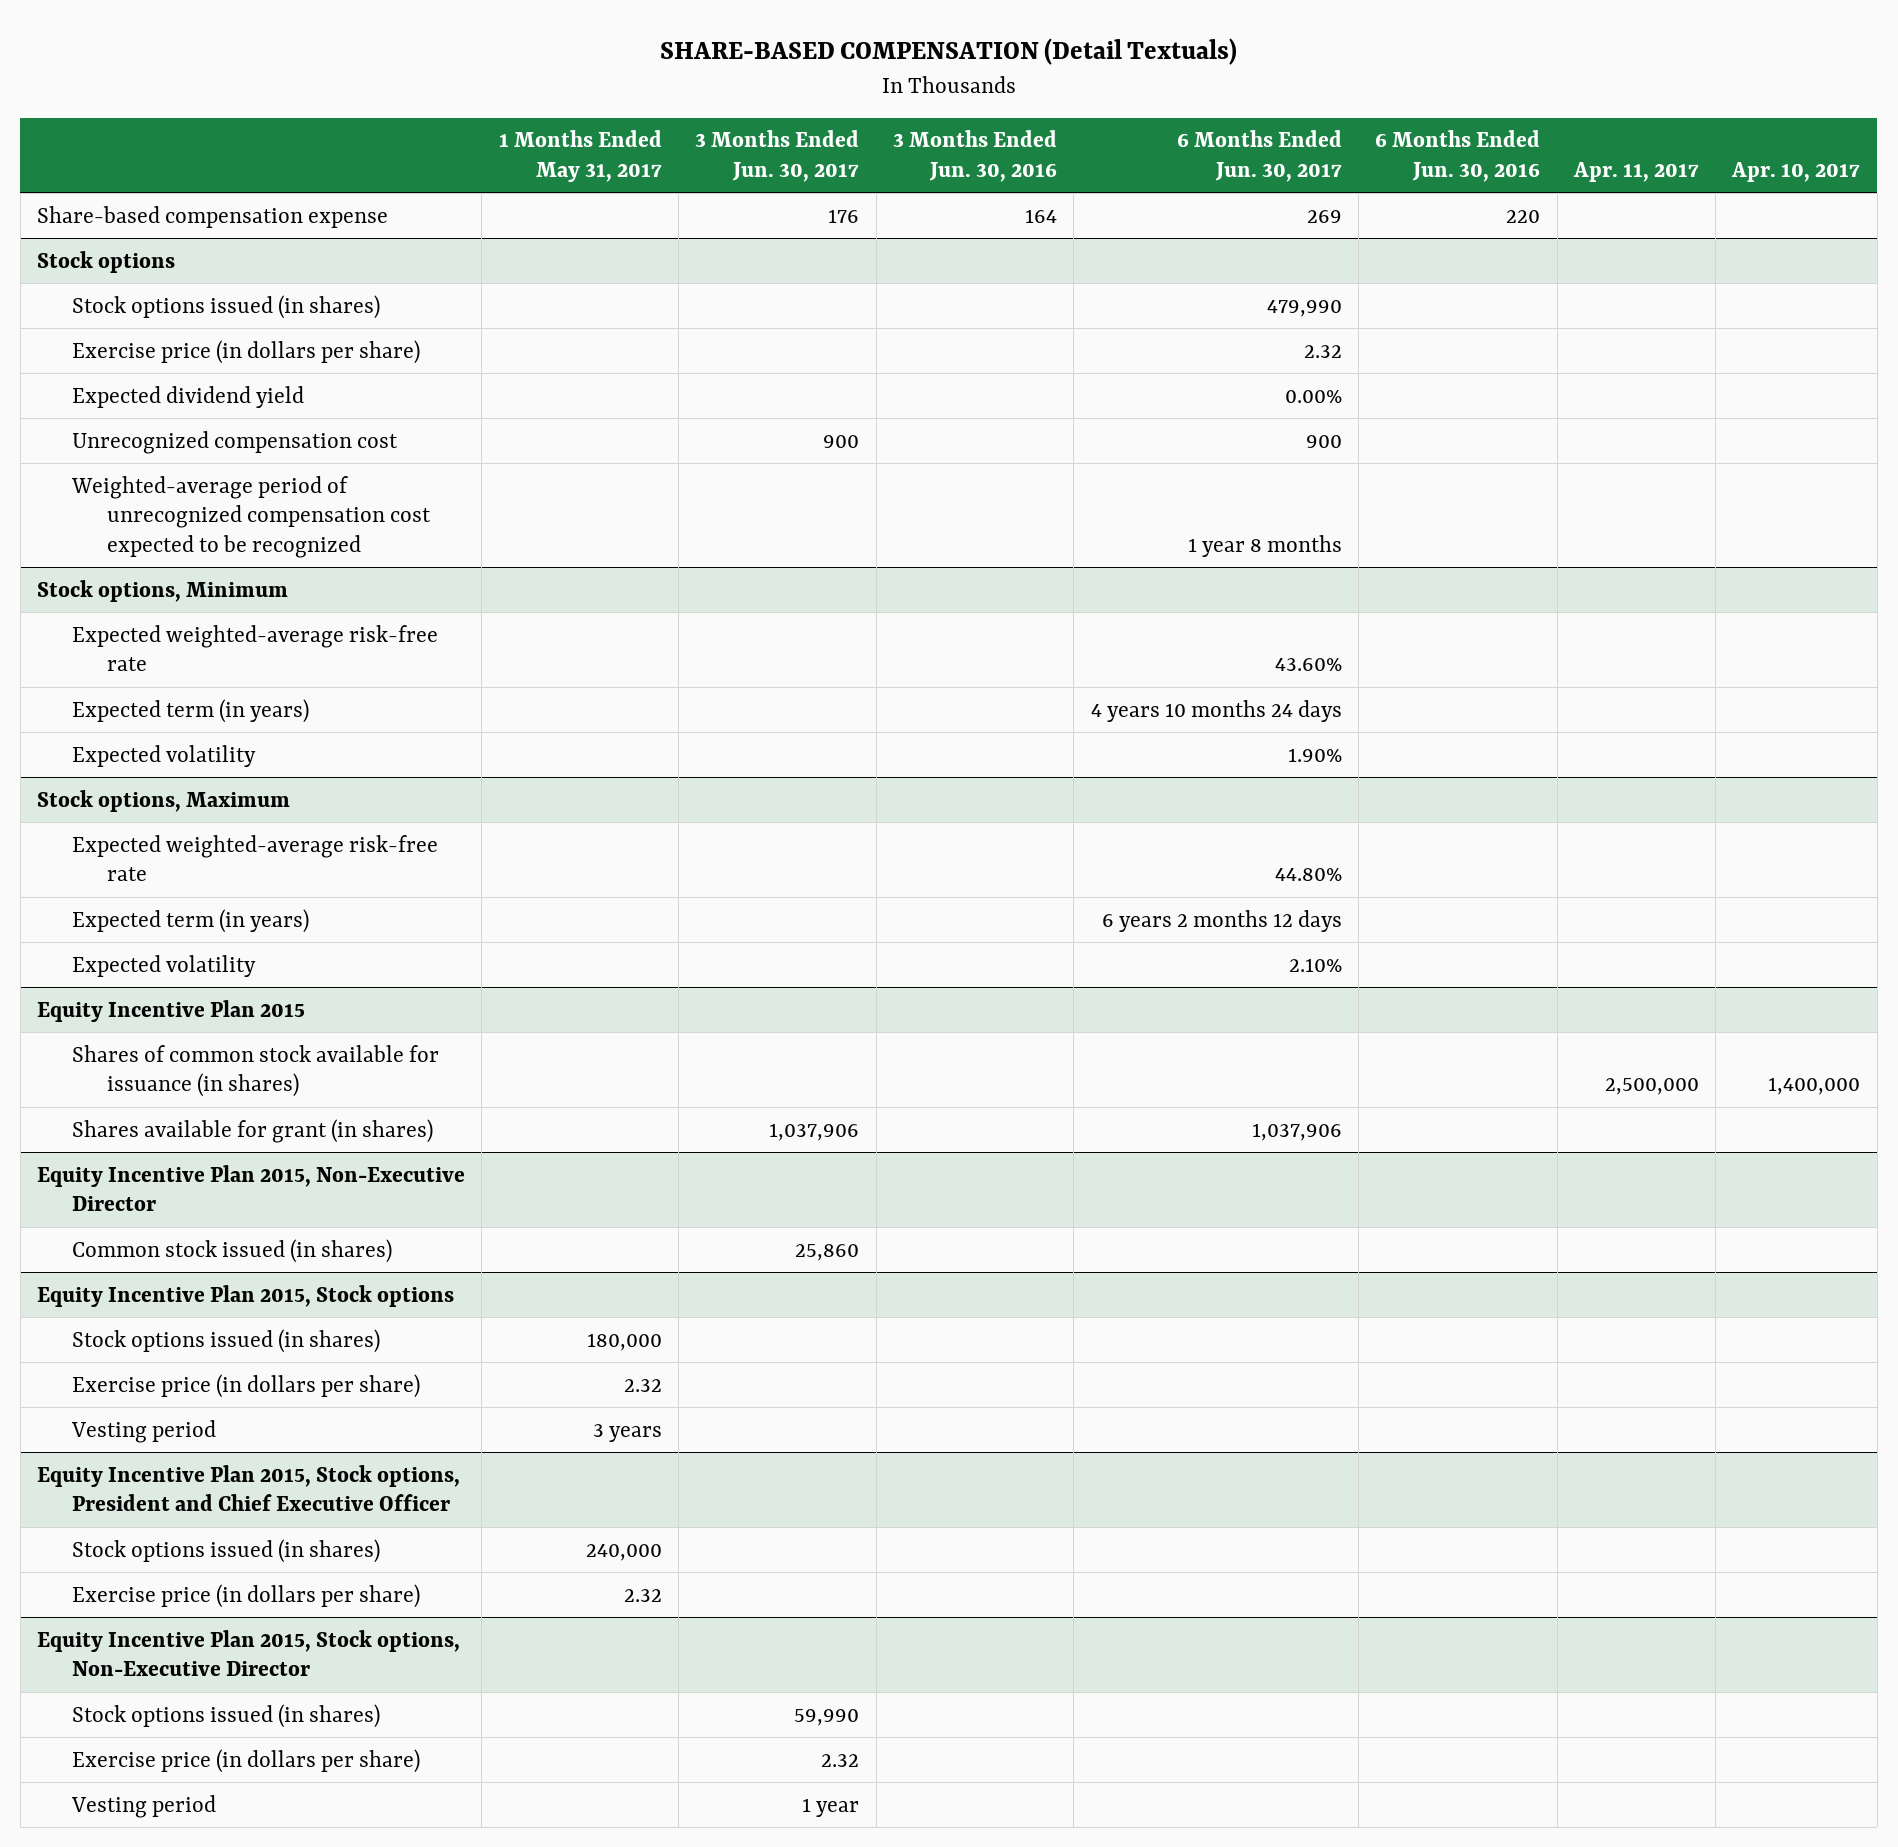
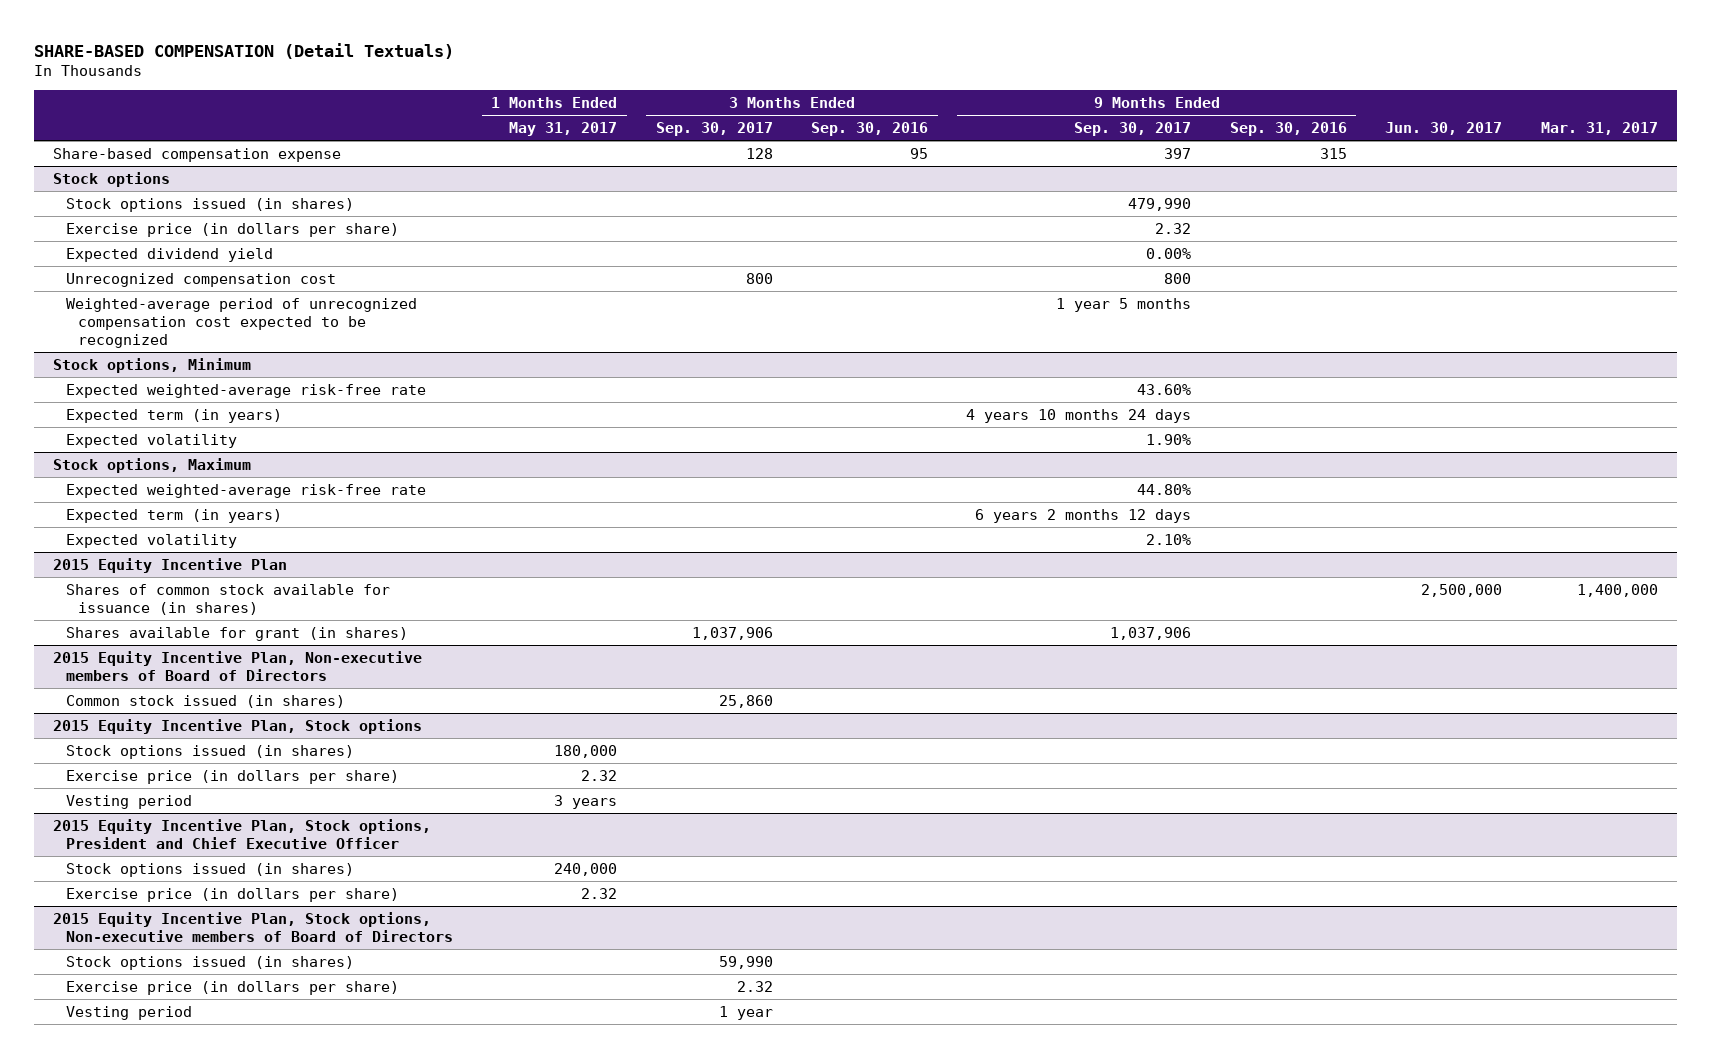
- | 1 Months Ended May 31, 2017 | 3 Months Ended Jun. 30, 2017 | 3 Months Ended Jun. 30, 2016 | 6 Months Ended Jun. 30, 2017 | 6 Months Ended Jun. 30, 2016 | Apr. 11, 2017 | Apr. 10, 2017
+ | 1 Months Ended May 31, 2017 | 3 Months Ended Sep. 30, 2017 | 3 Months Ended Sep. 30, 2016 | 9 Months Ended Sep. 30, 2017 | 9 Months Ended Sep. 30, 2016 | Jun. 30, 2017 | Mar. 31, 2017
- Equity Incentive Plan 2015
+ 2015 Equity Incentive Plan
- Equity Incentive Plan 2015, Non-Executive Director
+ 2015 Equity Incentive Plan, Non-executive members of Board of Directors
- Equity Incentive Plan 2015, Stock options
+ 2015 Equity Incentive Plan, Stock options
- Equity Incentive Plan 2015, Stock options, President and Chief Executive Officer
+ 2015 Equity Incentive Plan, Stock options, President and Chief Executive Officer
- Equity Incentive Plan 2015, Stock options, Non-Executive Director
+ 2015 Equity Incentive Plan, Stock options, Non-executive members of Board of Directors

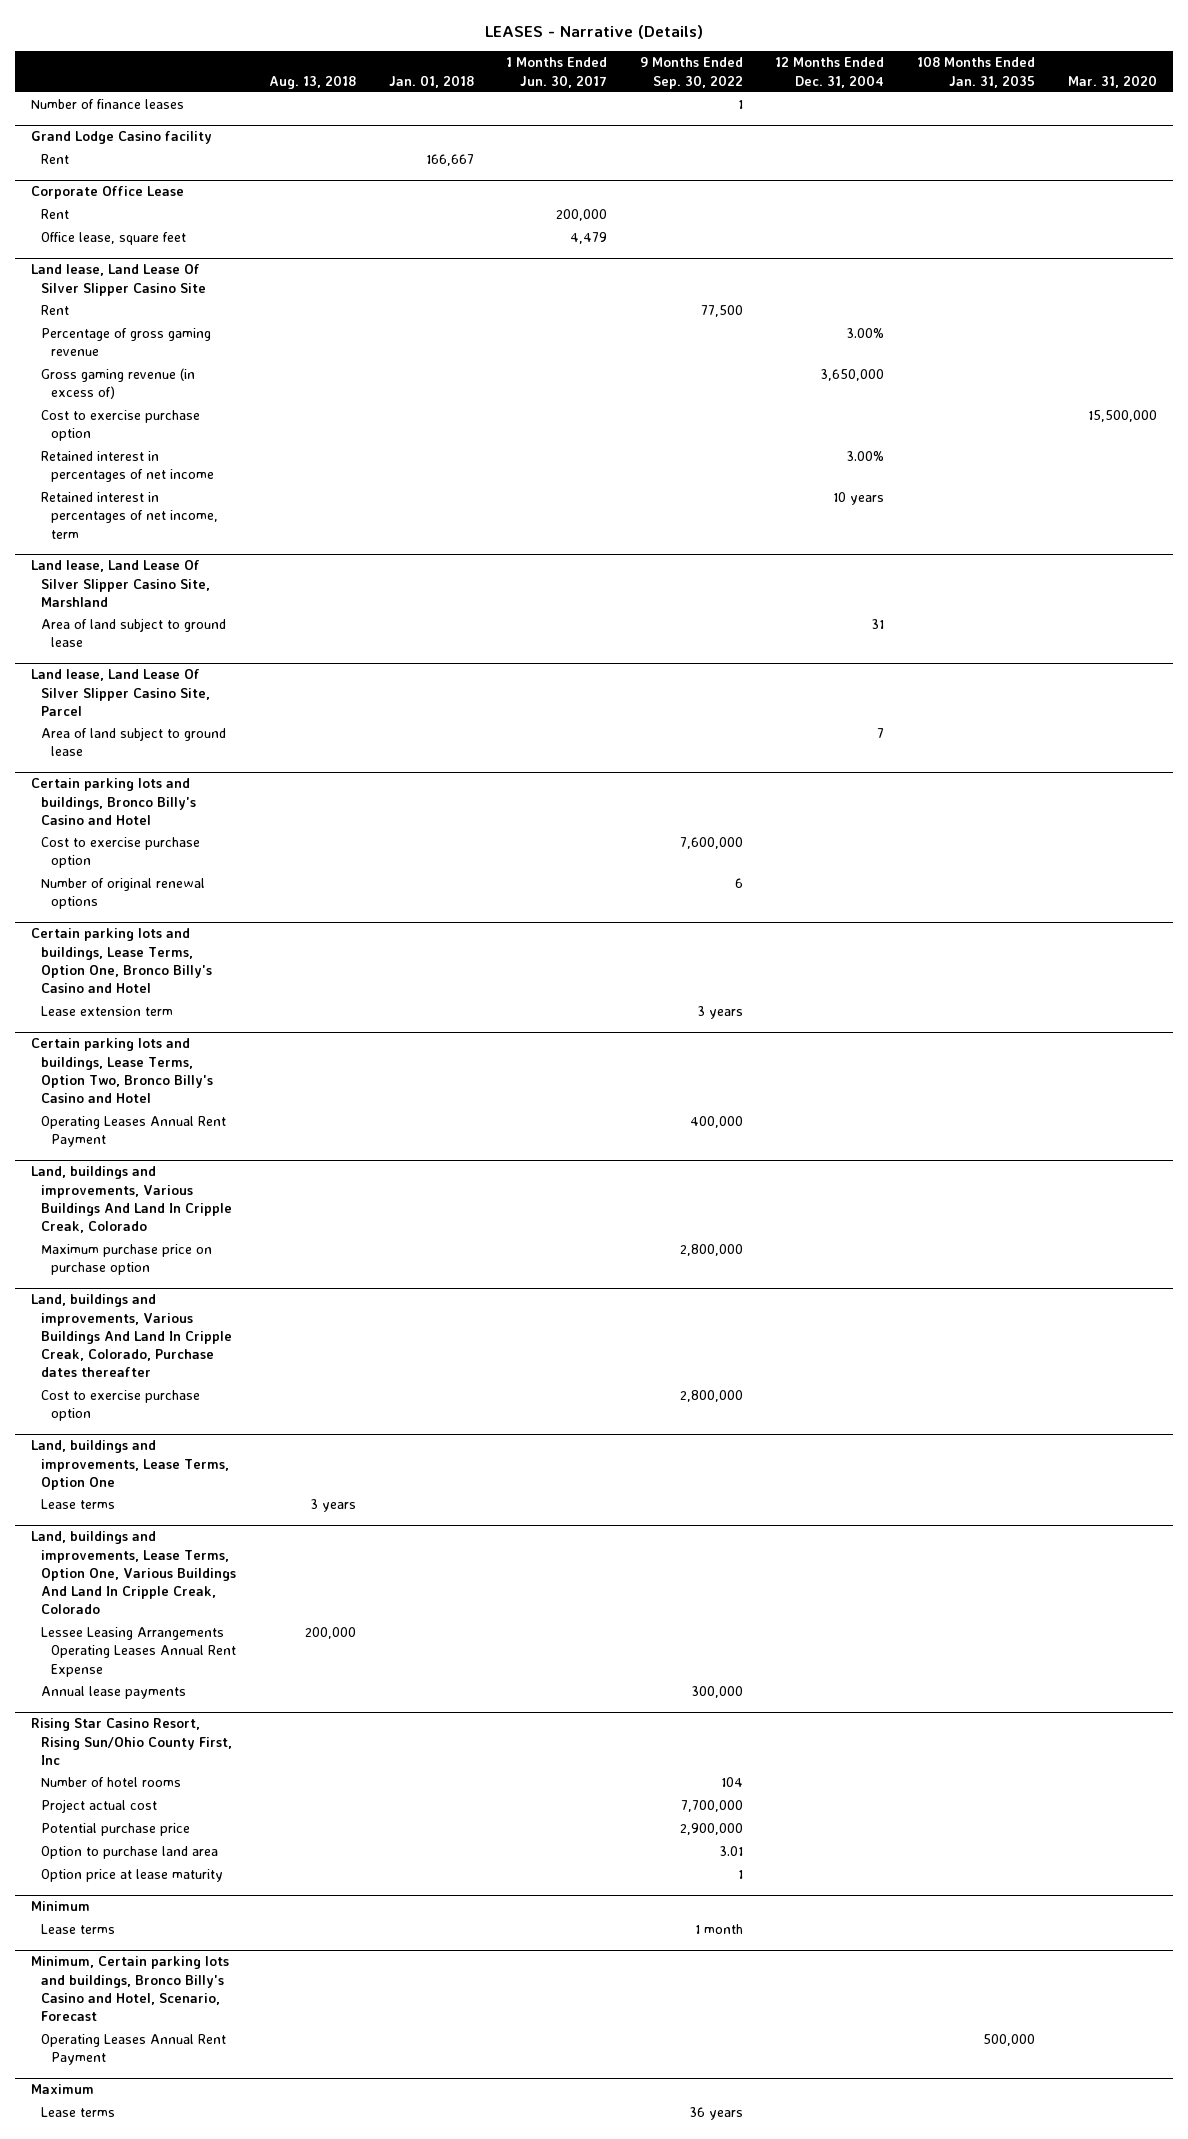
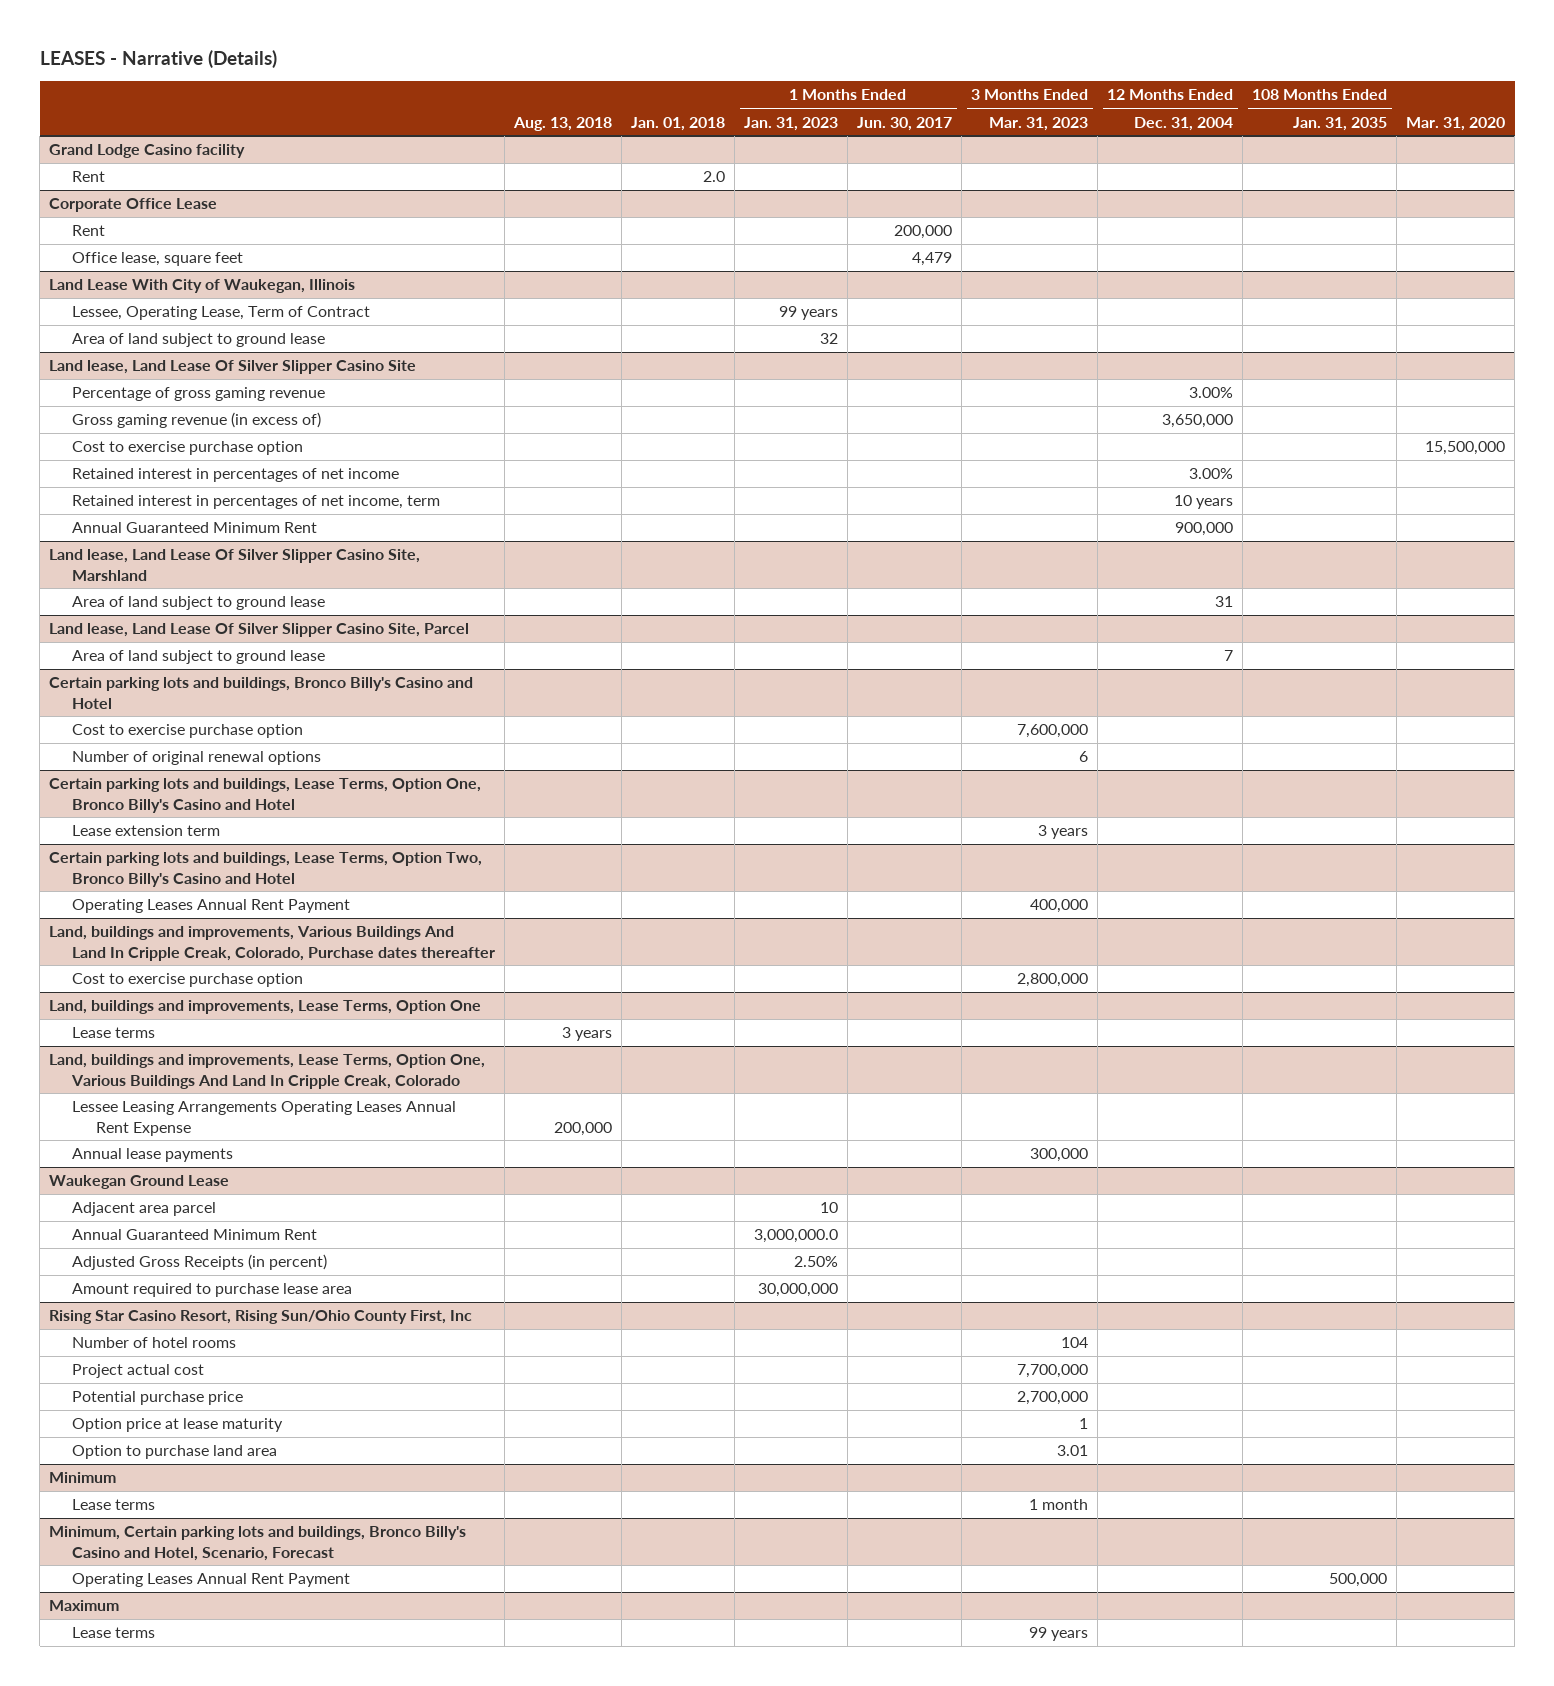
- | Aug. 13, 2018 | Jan. 01, 2018 | 1 Months Ended Jun. 30, 2017 | 9 Months Ended Sep. 30, 2022 | 12 Months Ended Dec. 31, 2004 | 108 Months Ended Jan. 31, 2035 | Mar. 31, 2020
+ | Aug. 13, 2018 | Jan. 01, 2018 | 1 Months Ended Jan. 31, 2023 | 1 Months Ended Jun. 30, 2017 | 3 Months Ended Mar. 31, 2023 | 12 Months Ended Dec. 31, 2004 | 108 Months Ended Jan. 31, 2035 | Mar. 31, 2020
- Number of finance leases | | | | 1 | | |
@ Grand Lodge Casino facility
- Rent | | 166,667 | | | | |
+ Rent | | 2.0 | | | | | |
+ Land Lease With City of Waukegan, Illinois
+ Lessee, Operating Lease, Term of Contract | | | 99 years | | | | |
+ Area of land subject to ground lease | | | 32 | | | | |
@ Land lease, Land Lease Of Silver Slipper Casino Site
- Rent | | | | 77,500 | | |
+ Annual Guaranteed Minimum Rent | | | | | | 900,000 | |
- Land, buildings and improvements, Various Buildings And Land In Cripple Creak, Colorado
- Maximum purchase price on purchase option | | | | 2,800,000 | | |
+ Waukegan Ground Lease
+ Adjacent area parcel | | | 10 | | | | |
+ Annual Guaranteed Minimum Rent | | | 3,000,000.0 | | | | |
+ Adjusted Gross Receipts (in percent) | | | 2.50% | | | | |
+ Amount required to purchase lease area | | | 30,000,000 | | | | |
@ Rising Star Casino Resort, Rising Sun/Ohio County First, Inc
moved down: Option to purchase land area | | | | | 3.01 | | |

